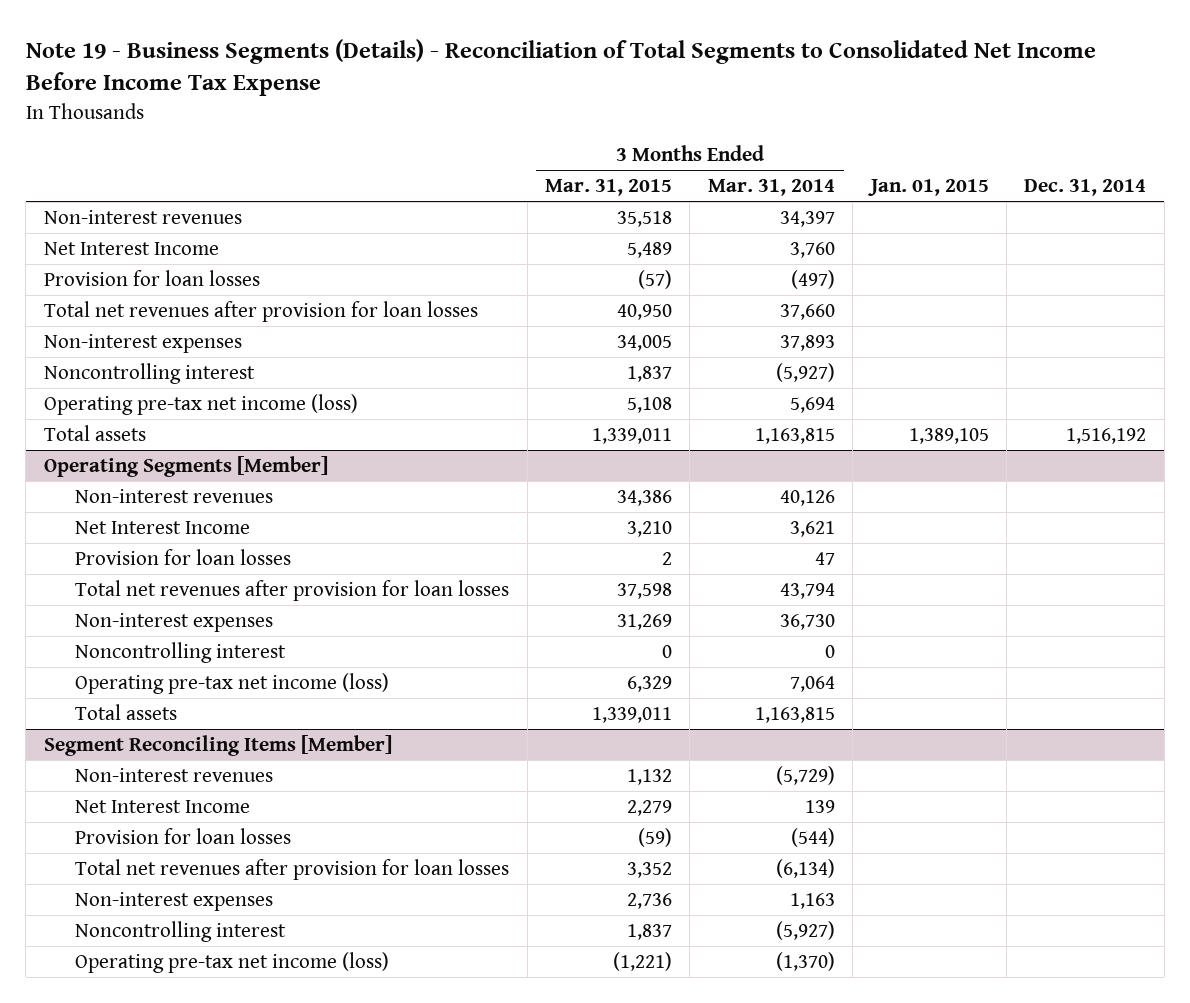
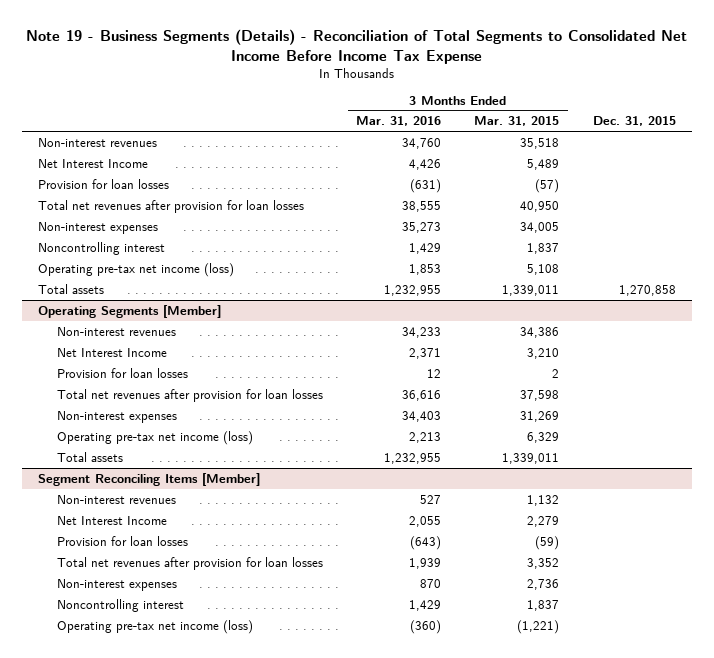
- | 3 Months Ended Mar. 31, 2015 | 3 Months Ended Mar. 31, 2014 | Jan. 01, 2015 | Dec. 31, 2014
+ | 3 Months Ended Mar. 31, 2016 | 3 Months Ended Mar. 31, 2015 | Dec. 31, 2015
@ Operating Segments [Member]
- Noncontrolling interest | 0 | 0 | |

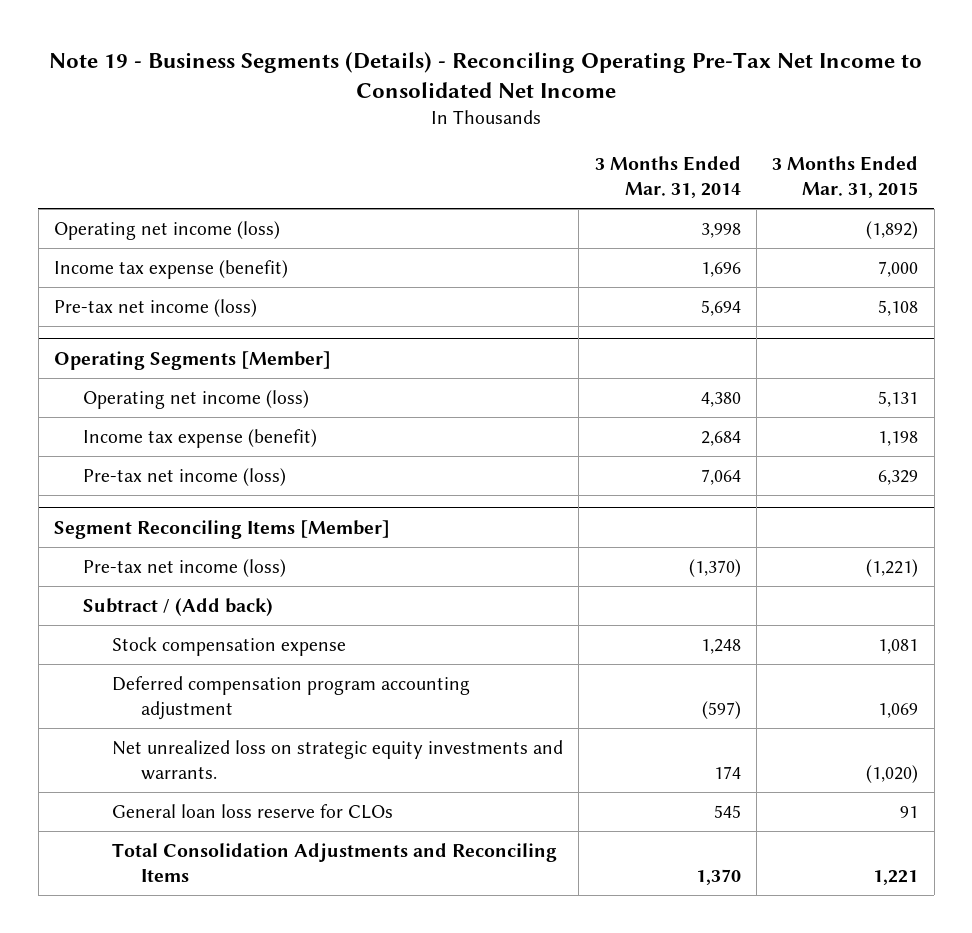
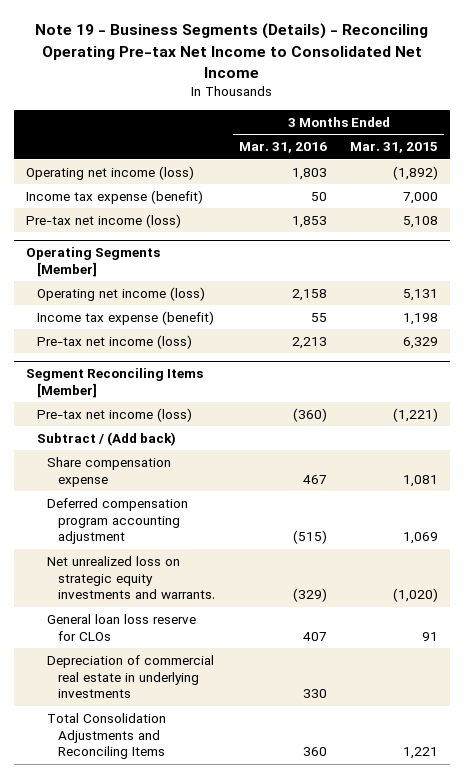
- Note 19 - Business Segments (Details) - Reconciling Operating Pre-Tax Net Income to Consolidated Net Income
+ Note 19 - Business Segments (Details) - Reconciling Operating Pre-tax Net Income to Consolidated Net Income
- | 3 Months Ended Mar. 31, 2014 | 3 Months Ended Mar. 31, 2015
+ | 3 Months Ended Mar. 31, 2016 | 3 Months Ended Mar. 31, 2015
@ Segment Reconciling Items [Member]
- Stock compensation expense | 1,248 | 1,081
+ Share compensation expense | 467 | 1,081
+ Depreciation of commercial real estate in underlying investments | 330 |

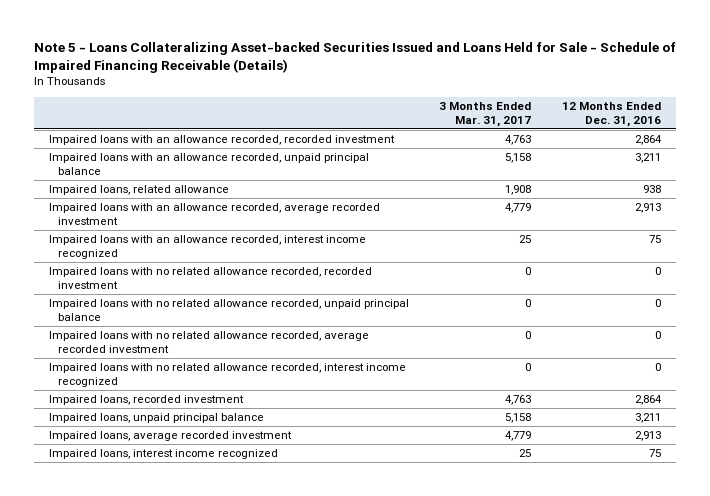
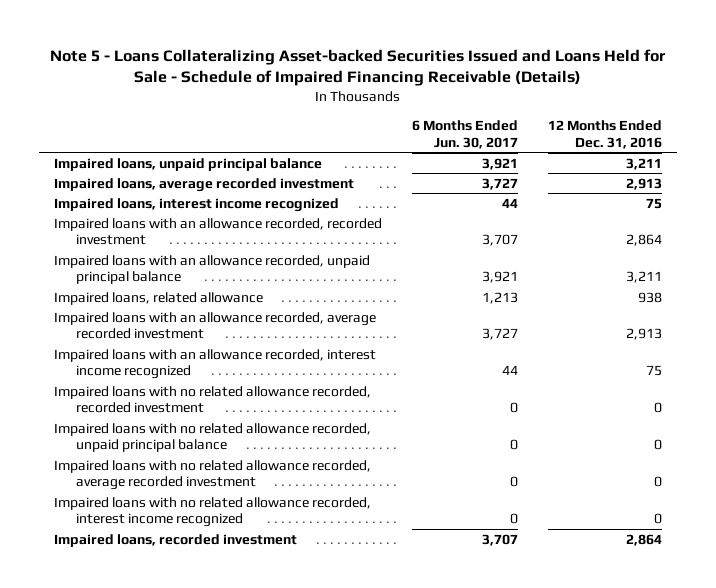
- | 3 Months Ended Mar. 31, 2017 | 12 Months Ended Dec. 31, 2016
+ | 6 Months Ended Jun. 30, 2017 | 12 Months Ended Dec. 31, 2016
moved up: Impaired loans, unpaid principal balance | 3,921 | 3,211
moved up: Impaired loans, average recorded investment | 3,727 | 2,913
moved up: Impaired loans, interest income recognized | 44 | 75

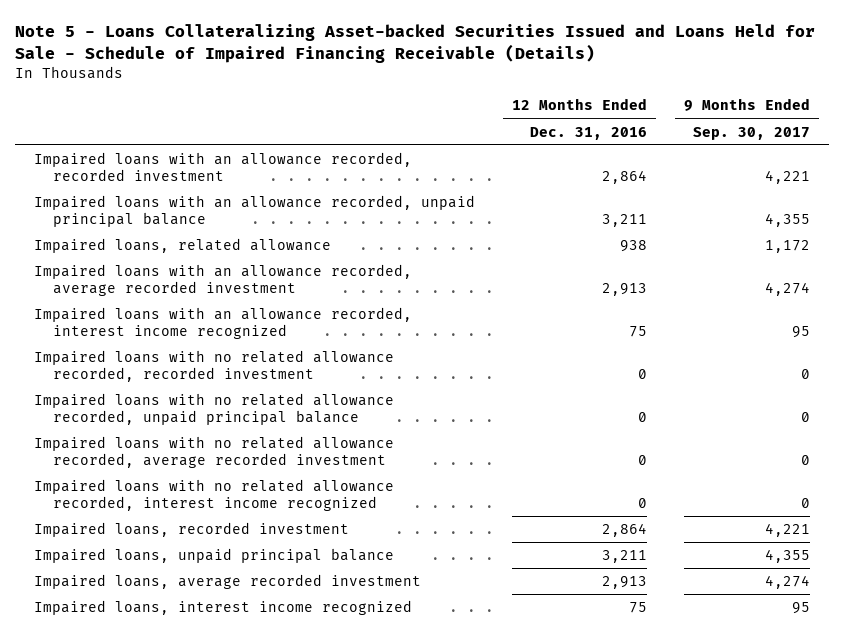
- | 6 Months Ended Jun. 30, 2017 | 12 Months Ended Dec. 31, 2016
+ | 12 Months Ended Dec. 31, 2016 | 9 Months Ended Sep. 30, 2017
moved down: Impaired loans, unpaid principal balance | 3,211 | 4,355
moved down: Impaired loans, average recorded investment | 2,913 | 4,274
moved down: Impaired loans, interest income recognized | 75 | 95

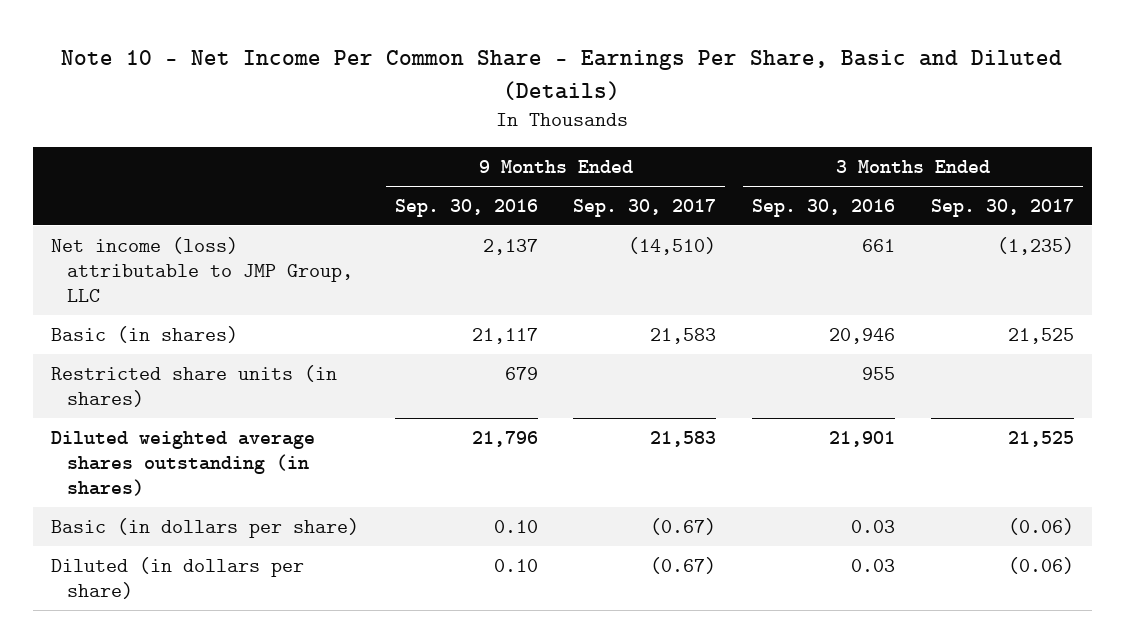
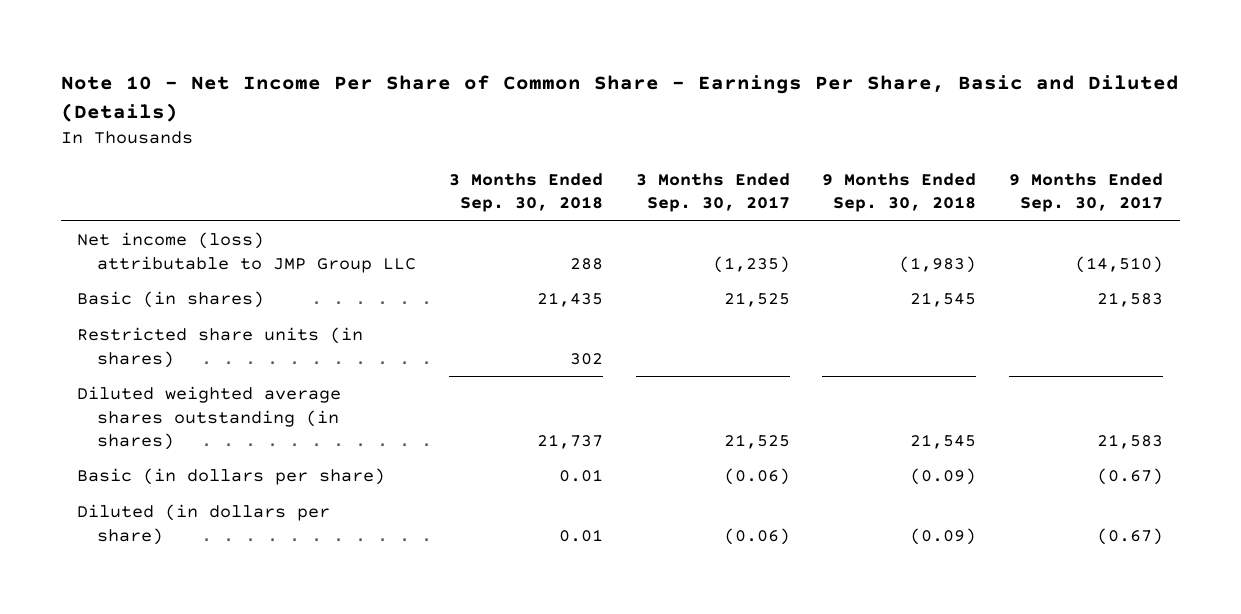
- Note 10 - Net Income Per Common Share - Earnings Per Share, Basic and Diluted (Details)
+ Note 10 - Net Income Per Share of Common Share - Earnings Per Share, Basic and Diluted (Details)
- | 9 Months Ended Sep. 30, 2016 | 9 Months Ended Sep. 30, 2017 | 3 Months Ended Sep. 30, 2016 | 3 Months Ended Sep. 30, 2017
+ | 3 Months Ended Sep. 30, 2018 | 3 Months Ended Sep. 30, 2017 | 9 Months Ended Sep. 30, 2018 | 9 Months Ended Sep. 30, 2017
- Net income (loss) attributable to JMP Group, LLC | 2,137 | (14,510) | 661 | (1,235)
+ Net income (loss) attributable to JMP Group LLC | 288 | (1,235) | (1,983) | (14,510)

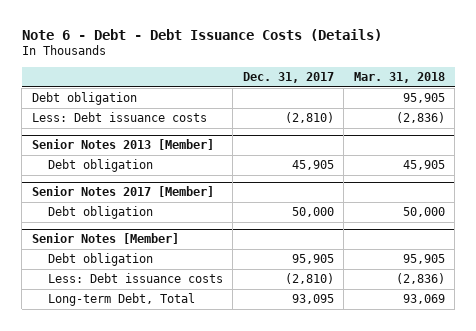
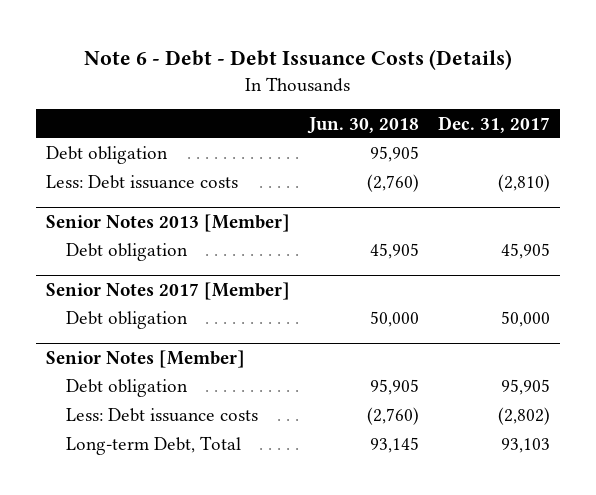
- | Dec. 31, 2017 | Mar. 31, 2018
+ | Jun. 30, 2018 | Dec. 31, 2017
@ Senior Notes [Member]
- Less: Debt issuance costs | (2,810) | (2,836)
- Long-term Debt, Total | 93,095 | 93,069
+ Less: Debt issuance costs | (2,760) | (2,802)
+ Long-term Debt, Total | 93,145 | 93,103

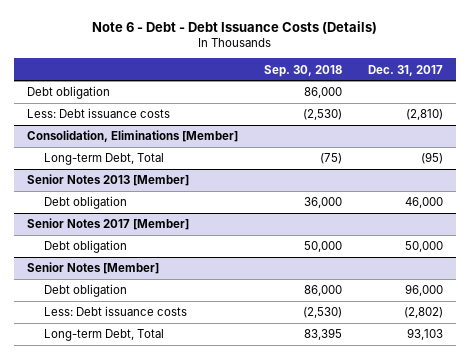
- | Jun. 30, 2018 | Dec. 31, 2017
+ | Sep. 30, 2018 | Dec. 31, 2017
+ Consolidation, Eliminations [Member]
+ Long-term Debt, Total | (75) | (95)
@ Senior Notes 2013 [Member]
- Debt obligation | 45,905 | 45,905
+ Debt obligation | 36,000 | 46,000
@ Senior Notes [Member]
- Debt obligation | 95,905 | 95,905
+ Debt obligation | 86,000 | 96,000

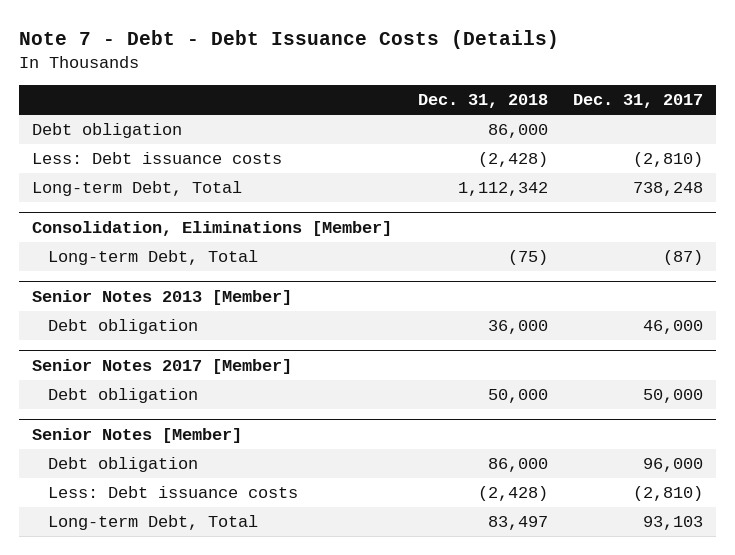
- Note 6 - Debt - Debt Issuance Costs (Details)
+ Note 7 - Debt - Debt Issuance Costs (Details)
- | Sep. 30, 2018 | Dec. 31, 2017
+ | Dec. 31, 2018 | Dec. 31, 2017
+ Long-term Debt, Total | 1,112,342 | 738,248
@ Consolidation, Eliminations [Member]
- Long-term Debt, Total | (75) | (95)
+ Long-term Debt, Total | (75) | (87)
@ Senior Notes [Member]
- Less: Debt issuance costs | (2,530) | (2,802)
+ Less: Debt issuance costs | (2,428) | (2,810)

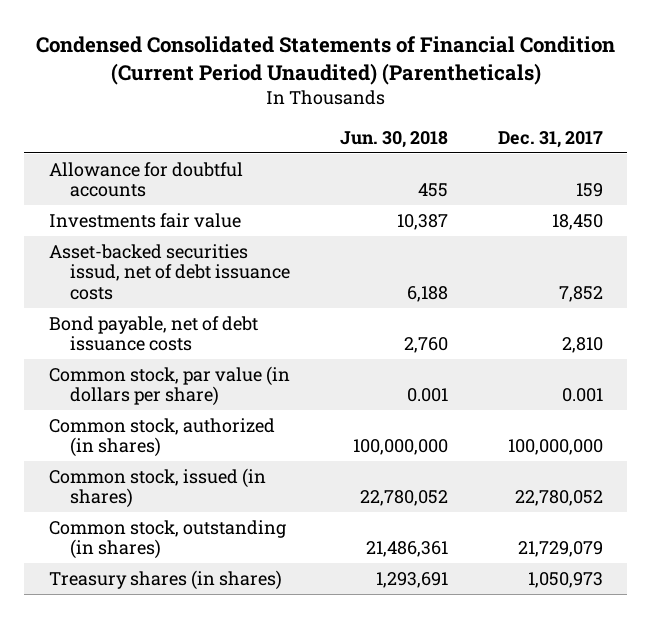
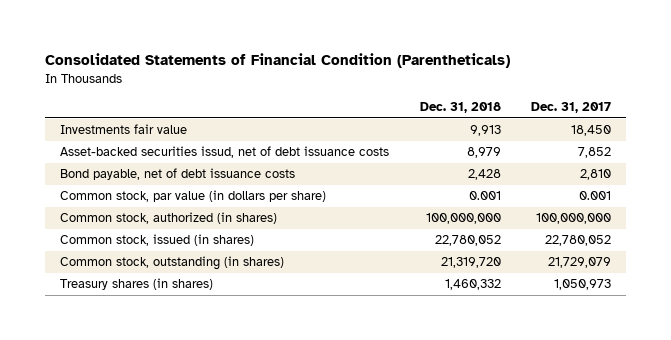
- Condensed Consolidated Statements of Financial Condition (Current Period Unaudited) (Parentheticals)
+ Consolidated Statements of Financial Condition (Parentheticals)
- | Jun. 30, 2018 | Dec. 31, 2017
+ | Dec. 31, 2018 | Dec. 31, 2017
- Allowance for doubtful accounts | 455 | 159

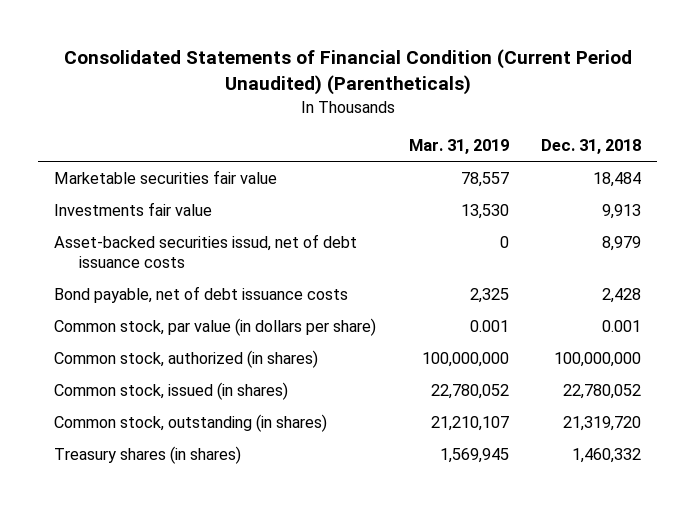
- Consolidated Statements of Financial Condition (Parentheticals)
+ Consolidated Statements of Financial Condition (Current Period Unaudited) (Parentheticals)
- | Dec. 31, 2018 | Dec. 31, 2017
+ | Mar. 31, 2019 | Dec. 31, 2018
+ Marketable securities fair value | 78,557 | 18,484

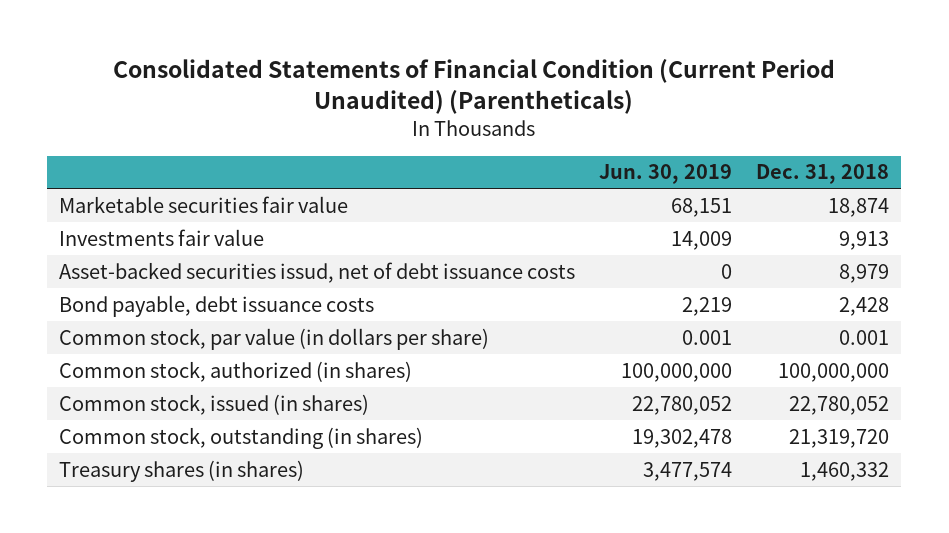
- | Mar. 31, 2019 | Dec. 31, 2018
+ | Jun. 30, 2019 | Dec. 31, 2018
- Marketable securities fair value | 78,557 | 18,484
+ Marketable securities fair value | 68,151 | 18,874
- Bond payable, net of debt issuance costs | 2,325 | 2,428
+ Bond payable, debt issuance costs | 2,219 | 2,428

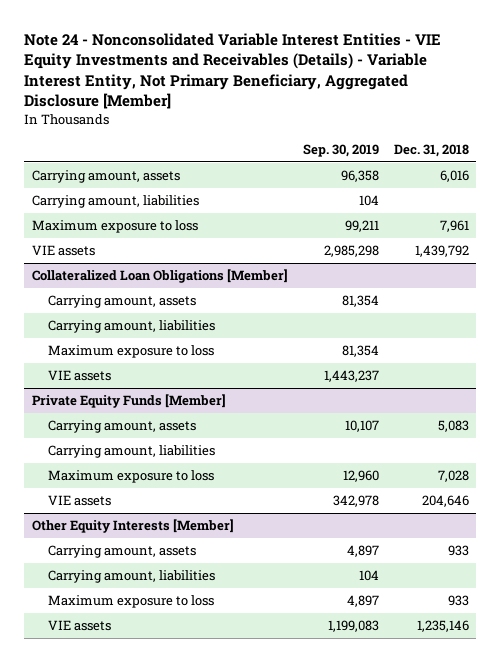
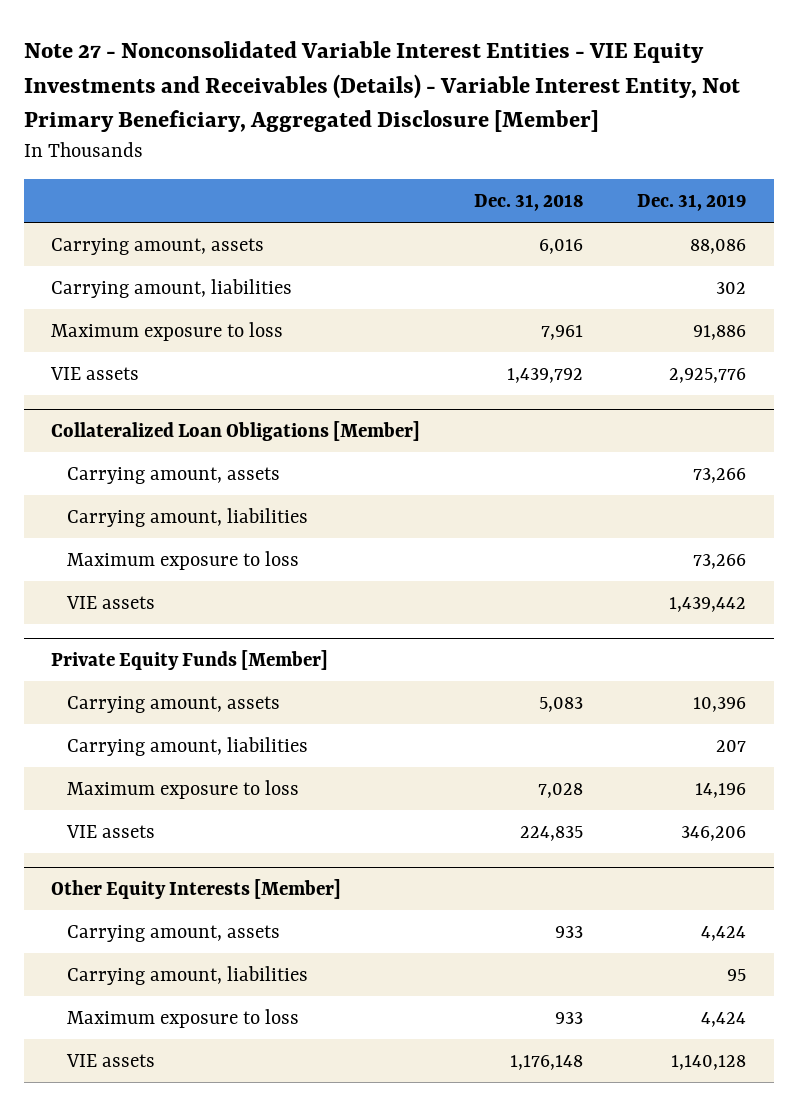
- Note 24 - Nonconsolidated Variable Interest Entities - VIE Equity Investments and Receivables (Details) - Variable Interest Entity, Not Primary Beneficiary, Aggregated Disclosure [Member]
+ Note 27 - Nonconsolidated Variable Interest Entities - VIE Equity Investments and Receivables (Details) - Variable Interest Entity, Not Primary Beneficiary, Aggregated Disclosure [Member]
- | Sep. 30, 2019 | Dec. 31, 2018
+ | Dec. 31, 2018 | Dec. 31, 2019
@ Private Equity Funds [Member]
- VIE assets | 342,978 | 204,646
+ VIE assets | 224,835 | 346,206
@ Other Equity Interests [Member]
- VIE assets | 1,199,083 | 1,235,146
+ VIE assets | 1,176,148 | 1,140,128

